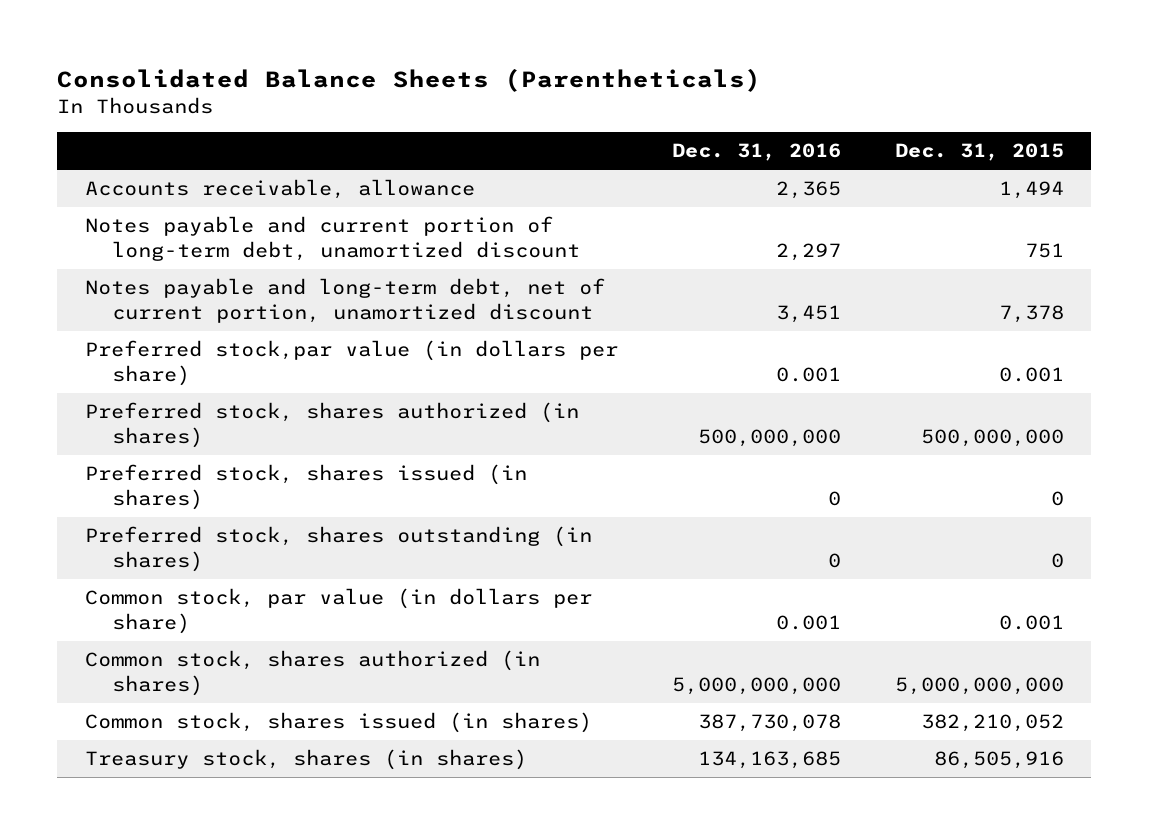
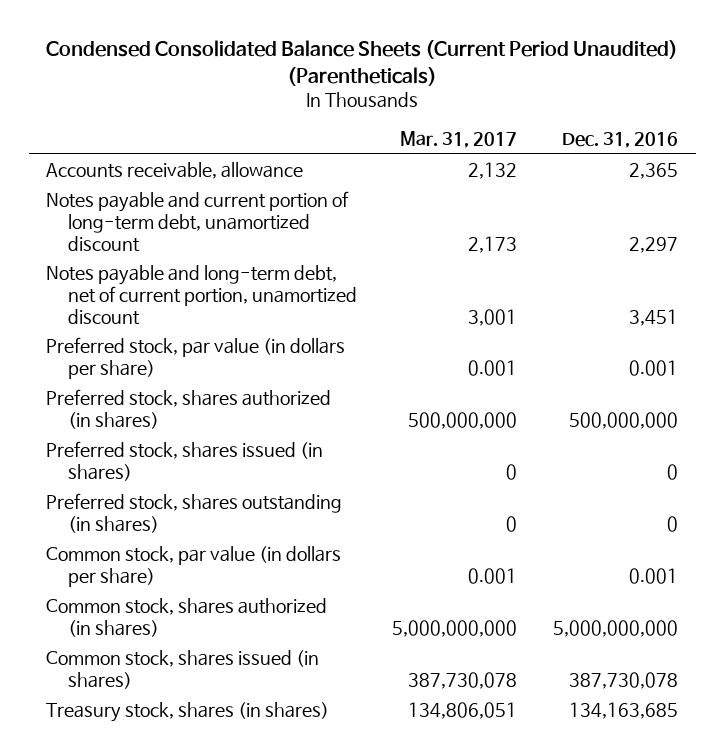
- Consolidated Balance Sheets (Parentheticals)
+ Condensed Consolidated Balance Sheets (Current Period Unaudited) (Parentheticals)
- | Dec. 31, 2016 | Dec. 31, 2015
+ | Mar. 31, 2017 | Dec. 31, 2016
- Preferred stock,par value (in dollars per share) | 0.001 | 0.001
+ Preferred stock, par value (in dollars per share) | 0.001 | 0.001

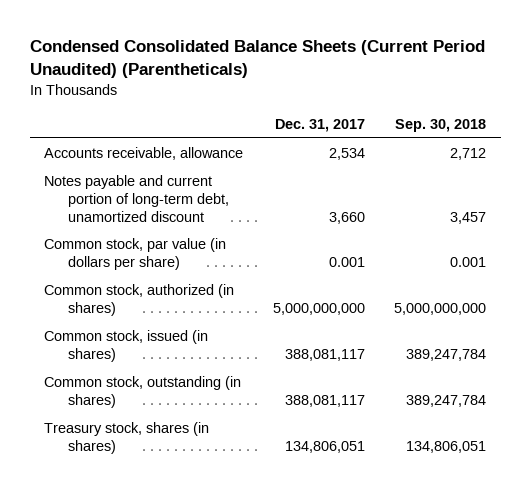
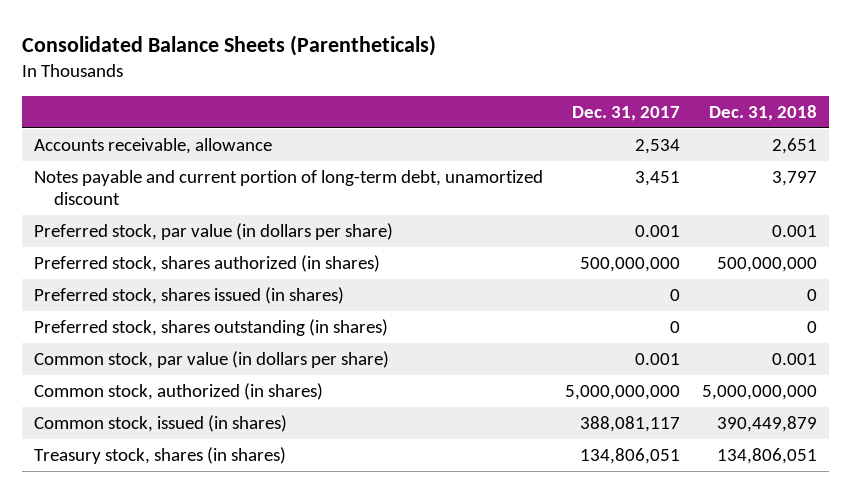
- Condensed Consolidated Balance Sheets (Current Period Unaudited) (Parentheticals)
+ Consolidated Balance Sheets (Parentheticals)
- | Dec. 31, 2017 | Sep. 30, 2018
+ | Dec. 31, 2017 | Dec. 31, 2018
- Notes payable and current portion of long-term debt, unamortized discount | 3,660 | 3,457
+ Notes payable and current portion of long-term debt, unamortized discount | 3,451 | 3,797
+ Preferred stock, par value (in dollars per share) | 0.001 | 0.001
+ Preferred stock, shares authorized (in shares) | 500,000,000 | 500,000,000
+ Preferred stock, shares issued (in shares) | 0 | 0
+ Preferred stock, shares outstanding (in shares) | 0 | 0
- Common stock, outstanding (in shares) | 388,081,117 | 389,247,784

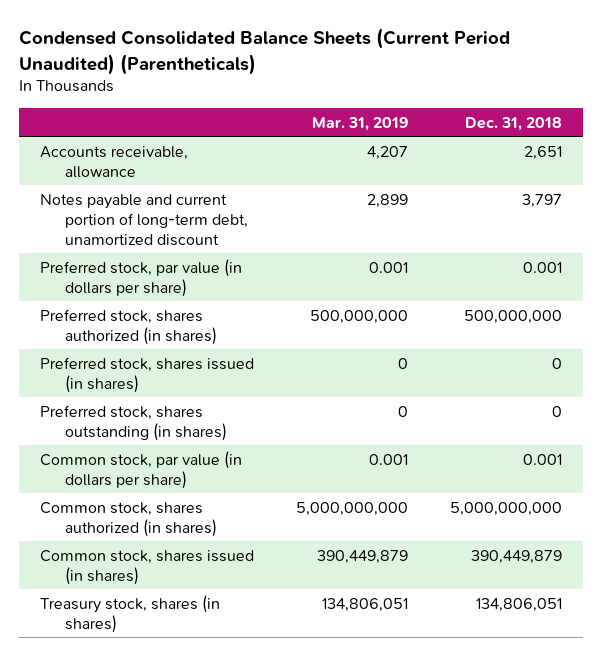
- Consolidated Balance Sheets (Parentheticals)
+ Condensed Consolidated Balance Sheets (Current Period Unaudited) (Parentheticals)
- | Dec. 31, 2017 | Dec. 31, 2018
+ | Mar. 31, 2019 | Dec. 31, 2018
- Common stock, authorized (in shares) | 5,000,000,000 | 5,000,000,000
- Common stock, issued (in shares) | 388,081,117 | 390,449,879
+ Common stock, shares authorized (in shares) | 5,000,000,000 | 5,000,000,000
+ Common stock, shares issued (in shares) | 390,449,879 | 390,449,879

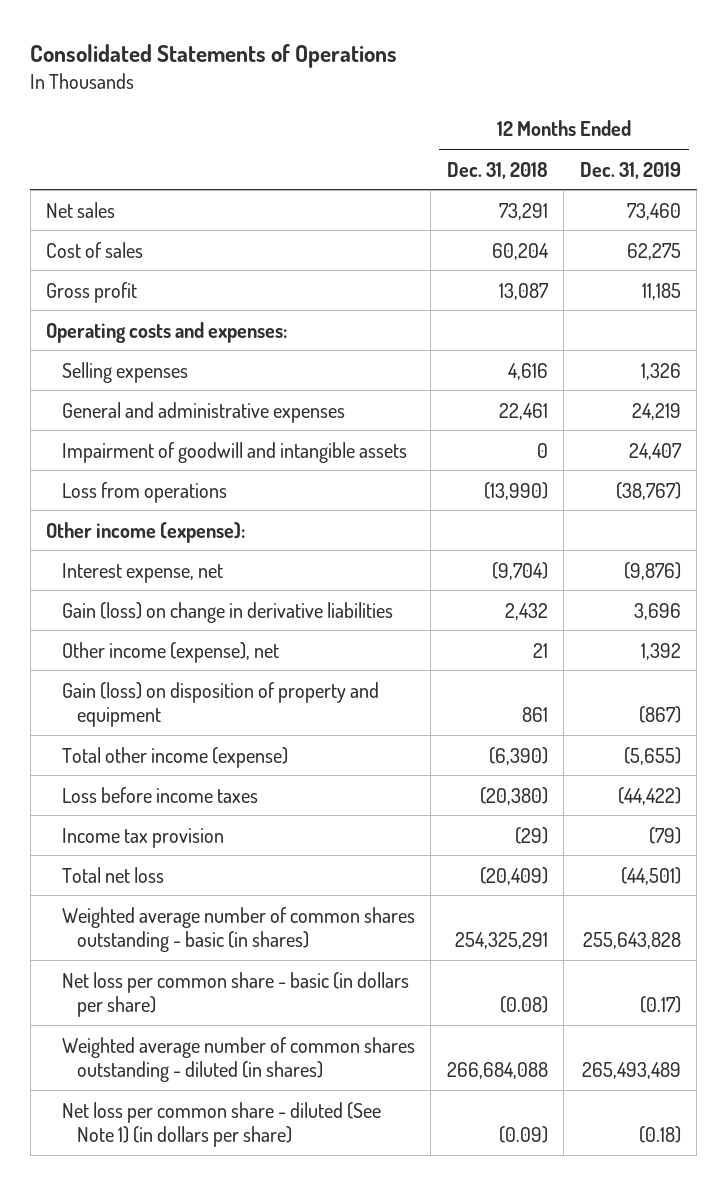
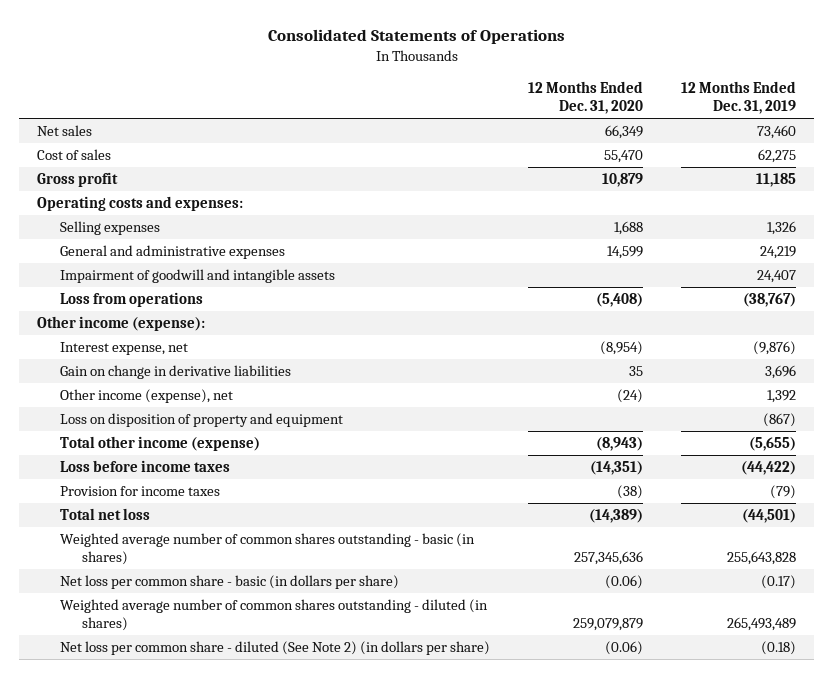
- | 12 Months Ended Dec. 31, 2018 | 12 Months Ended Dec. 31, 2019
+ | 12 Months Ended Dec. 31, 2020 | 12 Months Ended Dec. 31, 2019
- Gain (loss) on change in derivative liabilities | 2,432 | 3,696
+ Gain on change in derivative liabilities | 35 | 3,696
- Gain (loss) on disposition of property and equipment | 861 | (867)
+ Loss on disposition of property and equipment | | (867)
- Income tax provision | (29) | (79)
+ Provision for income taxes | (38) | (79)
- Net loss per common share - diluted (See Note 1) (in dollars per share) | (0.09) | (0.18)
+ Net loss per common share - diluted (See Note 2) (in dollars per share) | (0.06) | (0.18)

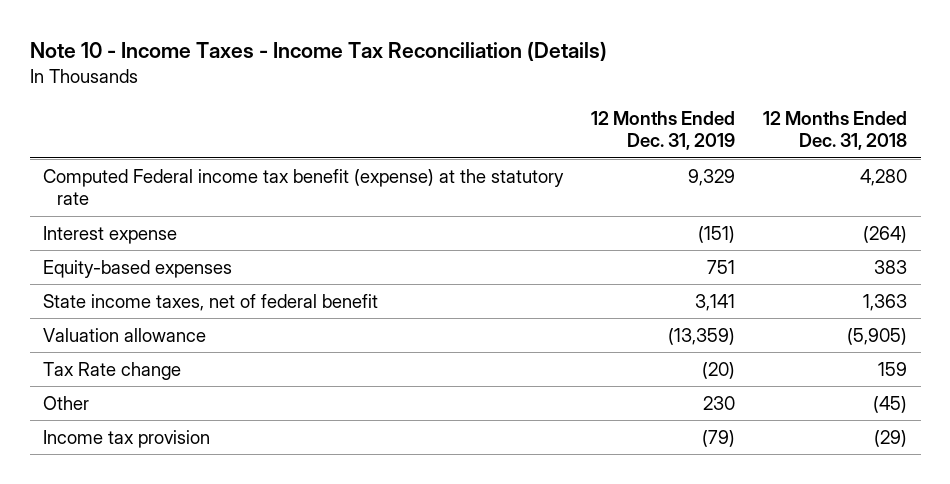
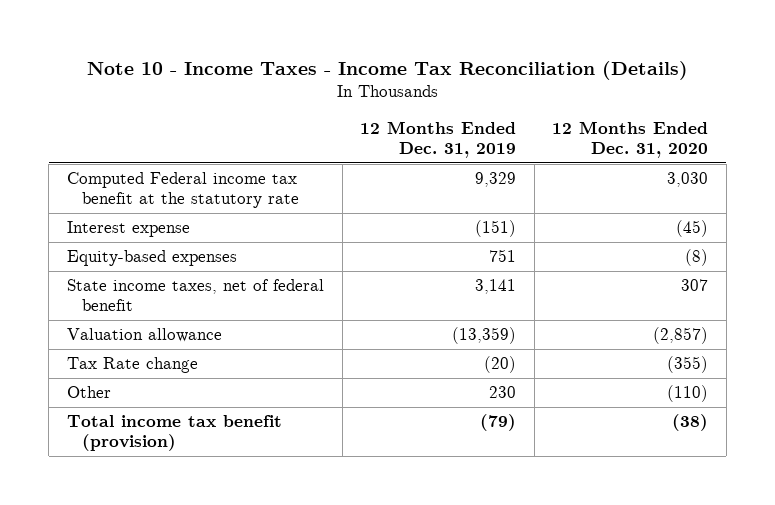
- | 12 Months Ended Dec. 31, 2019 | 12 Months Ended Dec. 31, 2018
+ | 12 Months Ended Dec. 31, 2019 | 12 Months Ended Dec. 31, 2020
- Computed Federal income tax benefit (expense) at the statutory rate | 9,329 | 4,280
+ Computed Federal income tax benefit at the statutory rate | 9,329 | 3,030
- Income tax provision | (79) | (29)
+ Total income tax benefit (provision) | (79) | (38)

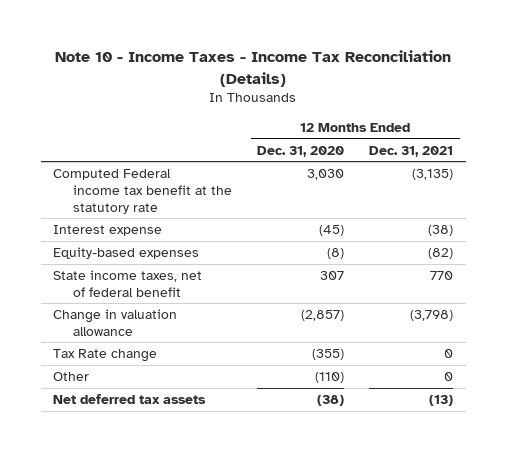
- | 12 Months Ended Dec. 31, 2019 | 12 Months Ended Dec. 31, 2020
+ | 12 Months Ended Dec. 31, 2020 | 12 Months Ended Dec. 31, 2021
- Valuation allowance | (13,359) | (2,857)
+ Change in valuation allowance | (2,857) | (3,798)
- Total income tax benefit (provision) | (79) | (38)
+ Net deferred tax assets | (38) | (13)

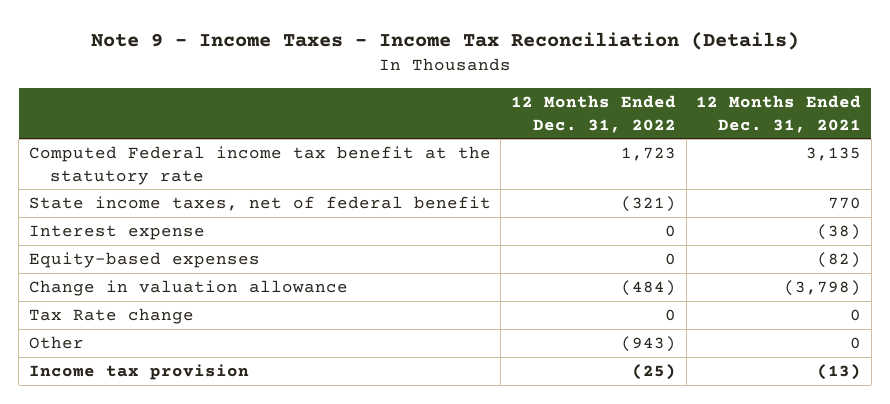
- Note 10 - Income Taxes - Income Tax Reconciliation (Details)
+ Note 9 - Income Taxes - Income Tax Reconciliation (Details)
- | 12 Months Ended Dec. 31, 2020 | 12 Months Ended Dec. 31, 2021
+ | 12 Months Ended Dec. 31, 2022 | 12 Months Ended Dec. 31, 2021
- Computed Federal income tax benefit at the statutory rate | 3,030 | (3,135)
+ Computed Federal income tax benefit at the statutory rate | 1,723 | 3,135
moved up: State income taxes, net of federal benefit | (321) | 770
- Net deferred tax assets | (38) | (13)
+ Income tax provision | (25) | (13)

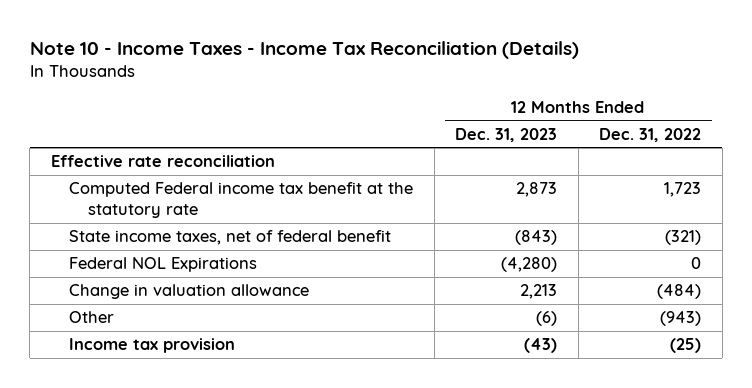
- Note 9 - Income Taxes - Income Tax Reconciliation (Details)
+ Note 10 - Income Taxes - Income Tax Reconciliation (Details)
- | 12 Months Ended Dec. 31, 2022 | 12 Months Ended Dec. 31, 2021
+ | 12 Months Ended Dec. 31, 2023 | 12 Months Ended Dec. 31, 2022
+ Effective rate reconciliation
- Interest expense | 0 | (38)
- Equity-based expenses | 0 | (82)
+ Federal NOL Expirations | (4,280) | 0
- Tax Rate change | 0 | 0

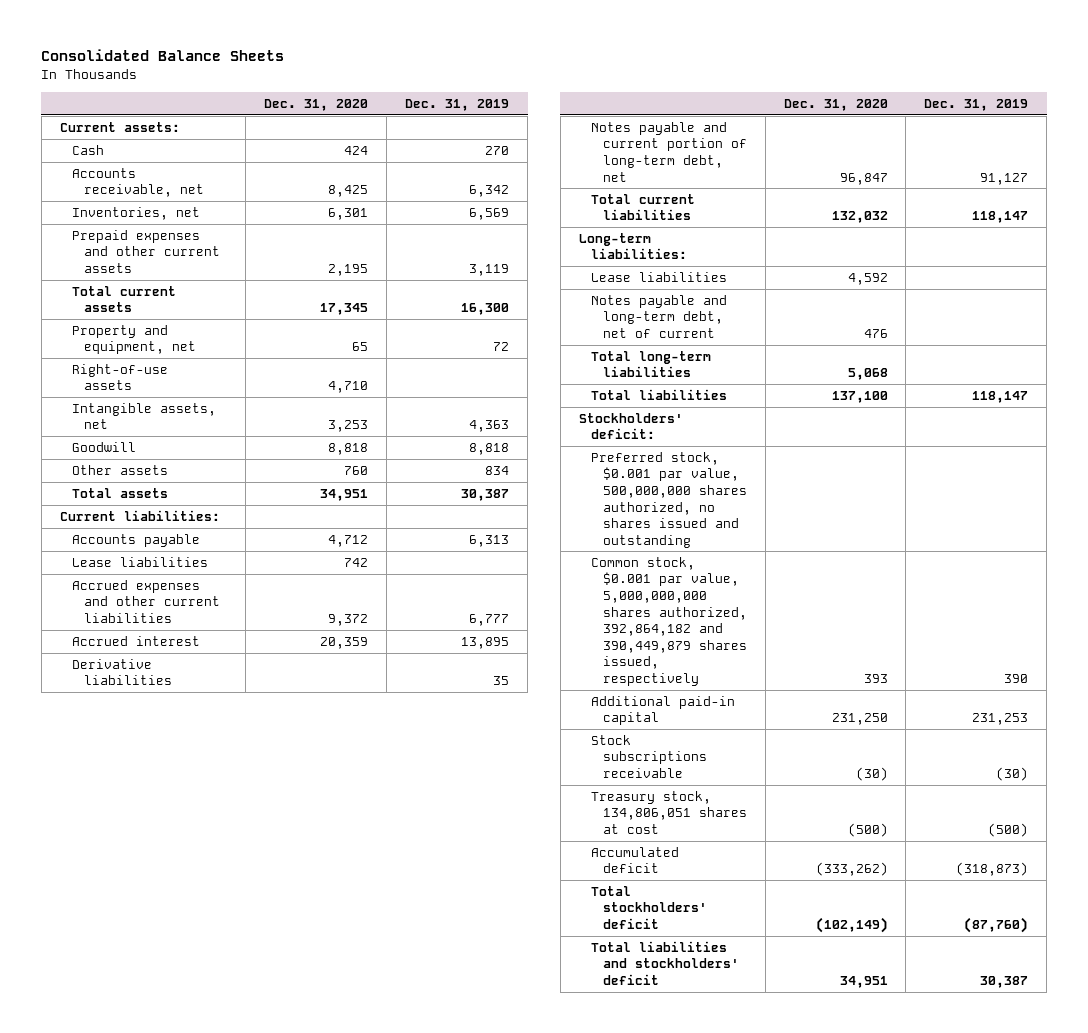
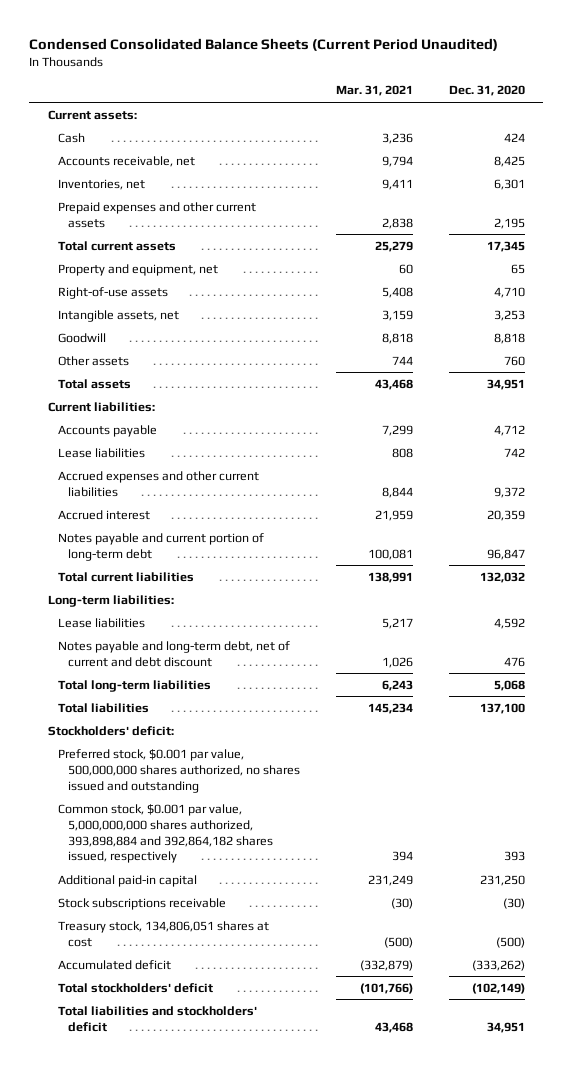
- Consolidated Balance Sheets
+ Condensed Consolidated Balance Sheets (Current Period Unaudited)
- | Dec. 31, 2020 | Dec. 31, 2019
+ | Mar. 31, 2021 | Dec. 31, 2020
- Derivative liabilities | | 35
- Notes payable and current portion of long-term debt, net | 96,847 | 91,127
+ Notes payable and current portion of long-term debt | 100,081 | 96,847
- Notes payable and long-term debt, net of current | 476 |
+ Notes payable and long-term debt, net of current and debt discount | 1,026 | 476
- Common stock, $0.001 par value, 5,000,000,000 shares authorized, 392,864,182 and 390,449,879 shares issued, respectively | 393 | 390
+ Common stock, $0.001 par value, 5,000,000,000 shares authorized, 393,898,884 and 392,864,182 shares issued, respectively | 394 | 393

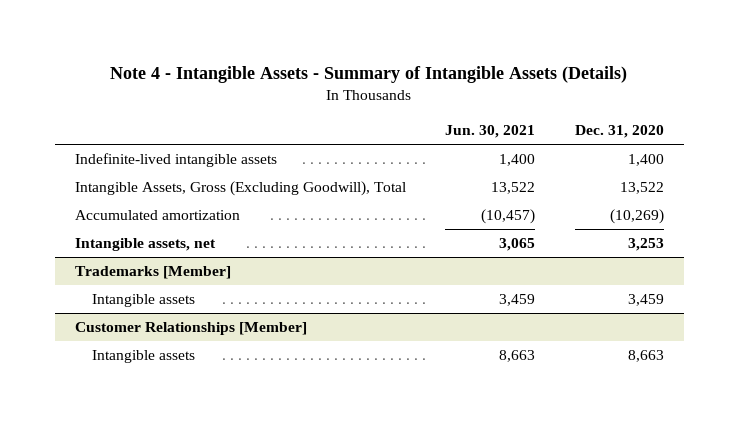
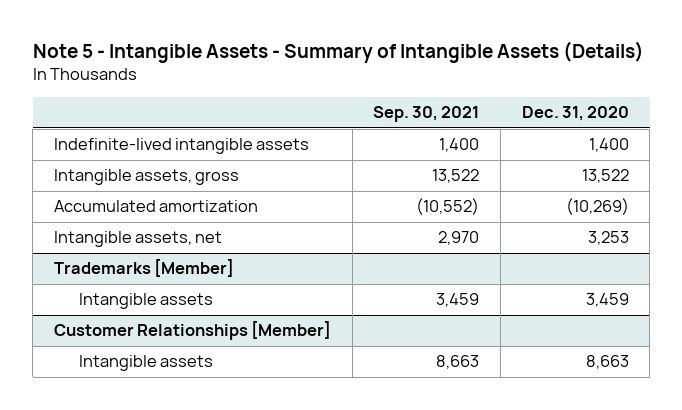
- Note 4 - Intangible Assets - Summary of Intangible Assets (Details)
+ Note 5 - Intangible Assets - Summary of Intangible Assets (Details)
- | Jun. 30, 2021 | Dec. 31, 2020
+ | Sep. 30, 2021 | Dec. 31, 2020
- Intangible Assets, Gross (Excluding Goodwill), Total | 13,522 | 13,522
+ Intangible assets, gross | 13,522 | 13,522

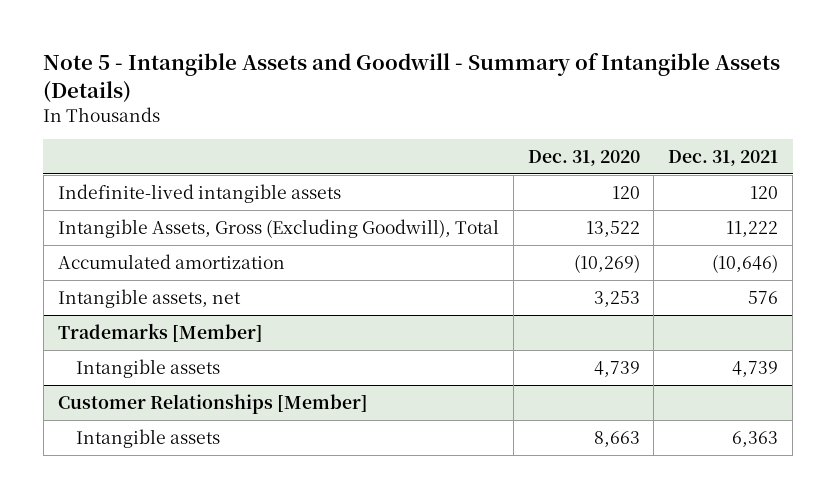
- Note 5 - Intangible Assets - Summary of Intangible Assets (Details)
+ Note 5 - Intangible Assets and Goodwill - Summary of Intangible Assets (Details)
- | Sep. 30, 2021 | Dec. 31, 2020
+ | Dec. 31, 2020 | Dec. 31, 2021
- Indefinite-lived intangible assets | 1,400 | 1,400
- Intangible assets, gross | 13,522 | 13,522
+ Indefinite-lived intangible assets | 120 | 120
+ Intangible Assets, Gross (Excluding Goodwill), Total | 13,522 | 11,222
@ Trademarks [Member]
- Intangible assets | 3,459 | 3,459
+ Intangible assets | 4,739 | 4,739

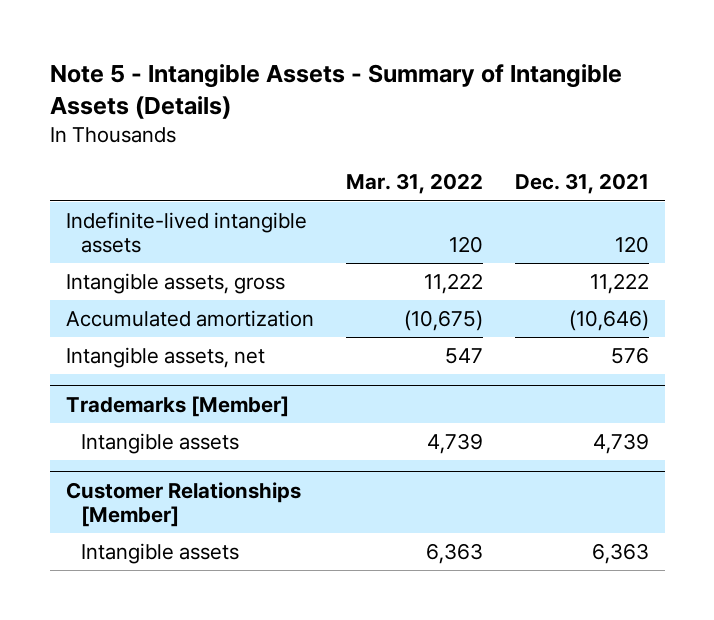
- Note 5 - Intangible Assets and Goodwill - Summary of Intangible Assets (Details)
+ Note 5 - Intangible Assets - Summary of Intangible Assets (Details)
- | Dec. 31, 2020 | Dec. 31, 2021
+ | Mar. 31, 2022 | Dec. 31, 2021
- Intangible Assets, Gross (Excluding Goodwill), Total | 13,522 | 11,222
+ Intangible assets, gross | 11,222 | 11,222

